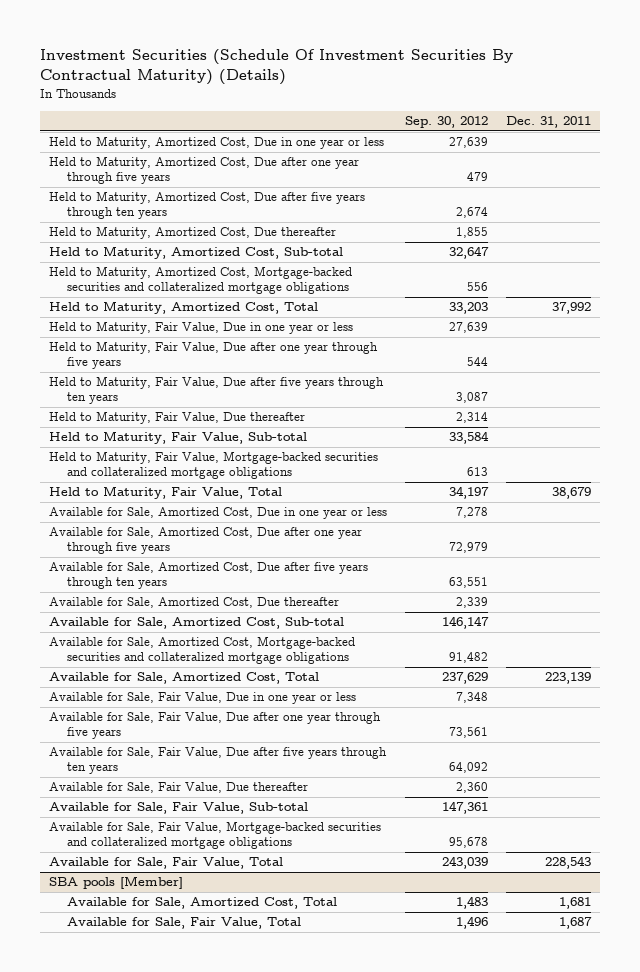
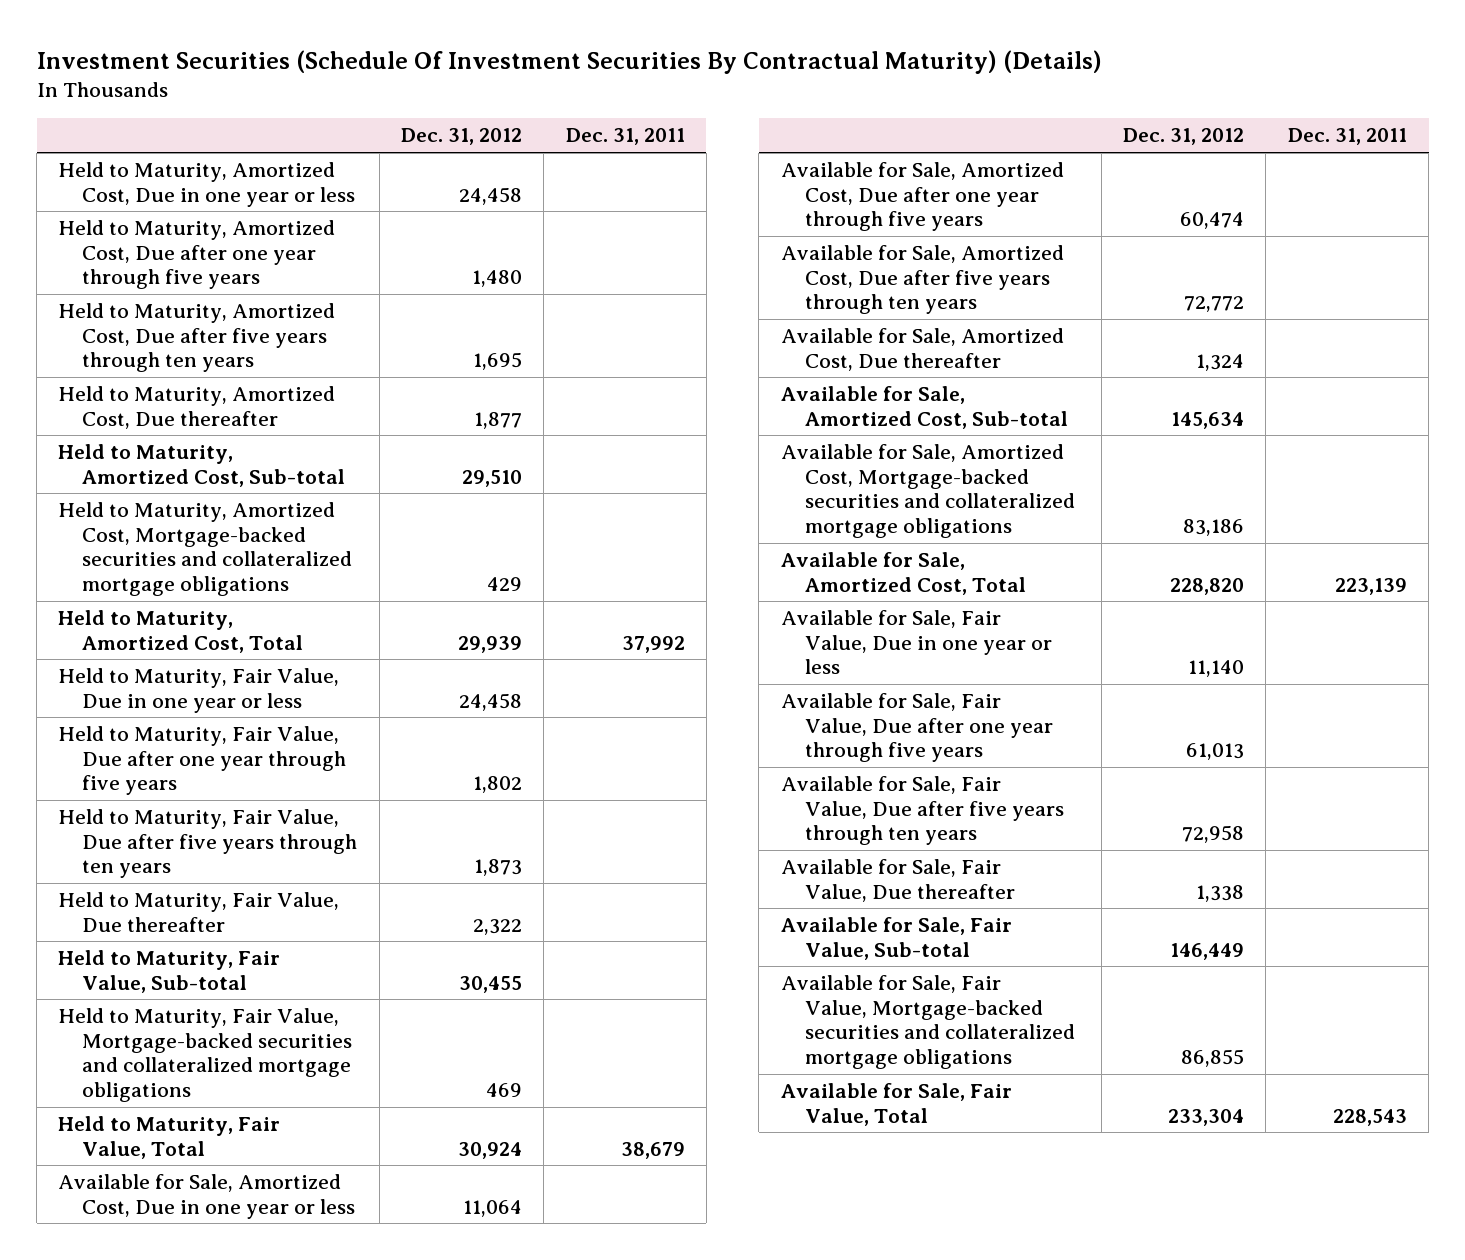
- | Sep. 30, 2012 | Dec. 31, 2011
+ | Dec. 31, 2012 | Dec. 31, 2011
- SBA pools [Member]
- Available for Sale, Amortized Cost, Total | 1,483 | 1,681
- Available for Sale, Fair Value, Total | 1,496 | 1,687

